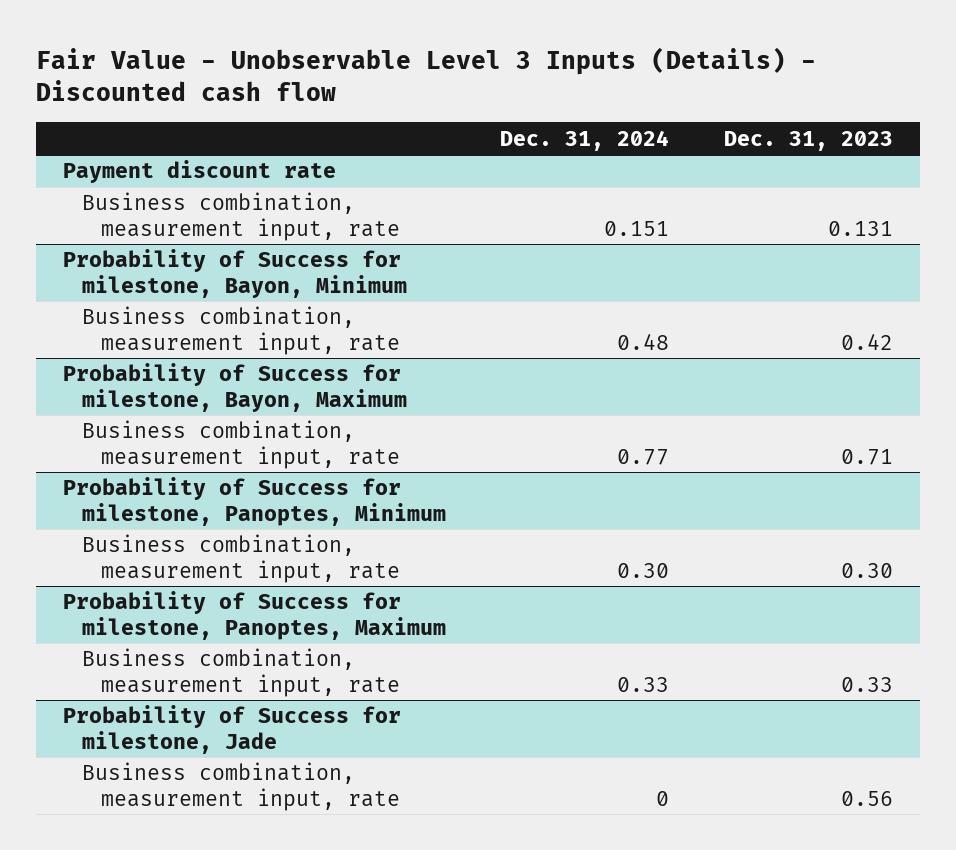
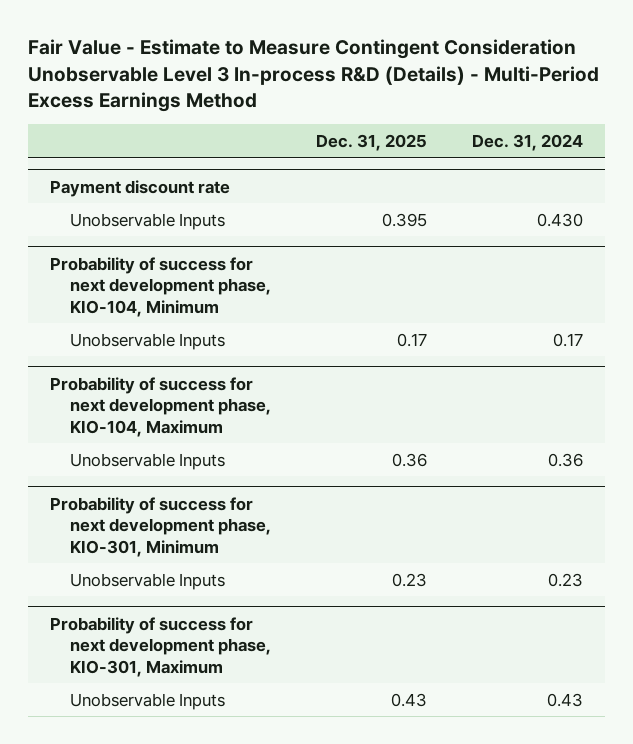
- Fair Value - Unobservable Level 3 Inputs (Details) - Discounted cash flow
+ Fair Value - Estimate to Measure Contingent Consideration Unobservable Level 3 In-process R&D (Details) - Multi-Period Excess Earnings Method
- | Dec. 31, 2024 | Dec. 31, 2023
+ | Dec. 31, 2025 | Dec. 31, 2024
@ Payment discount rate
- Business combination, measurement input, rate | 0.151 | 0.131
- Probability of Success for milestone, Bayon, Minimum
- Business combination, measurement input, rate | 0.48 | 0.42
- Probability of Success for milestone, Bayon, Maximum
- Business combination, measurement input, rate | 0.77 | 0.71
- Probability of Success for milestone, Panoptes, Minimum
- Business combination, measurement input, rate | 0.30 | 0.30
- Probability of Success for milestone, Panoptes, Maximum
- Business combination, measurement input, rate | 0.33 | 0.33
- Probability of Success for milestone, Jade
- Business combination, measurement input, rate | 0 | 0.56
@ Payment discount rate
+ Unobservable Inputs | 0.395 | 0.430
+ Probability of success for next development phase, KIO-104, Minimum
+ Unobservable Inputs | 0.17 | 0.17
+ Probability of success for next development phase, KIO-104, Maximum
+ Unobservable Inputs | 0.36 | 0.36
+ Probability of success for next development phase, KIO-301, Minimum
+ Unobservable Inputs | 0.23 | 0.23
+ Probability of success for next development phase, KIO-301, Maximum
+ Unobservable Inputs | 0.43 | 0.43

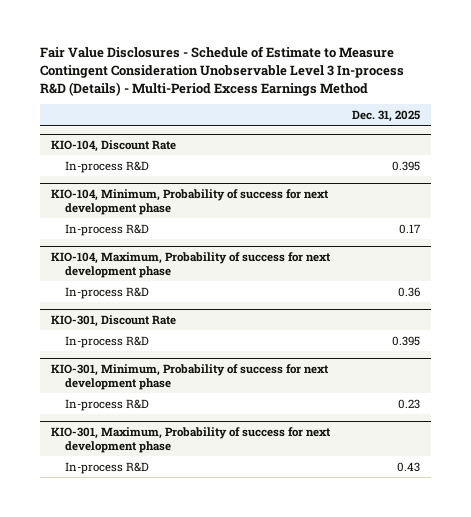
- Fair Value - Estimate to Measure Contingent Consideration Unobservable Level 3 In-process R&D (Details) - Multi-Period Excess Earnings Method
+ Fair Value Disclosures - Schedule of Estimate to Measure Contingent Consideration Unobservable Level 3 In-process R&D (Details) - Multi-Period Excess Earnings Method
- | Dec. 31, 2025 | Dec. 31, 2024
+ | Dec. 31, 2025
- Payment discount rate
- Unobservable Inputs | 0.395 | 0.430
- Probability of success for next development phase, KIO-104, Minimum
- Unobservable Inputs | 0.17 | 0.17
- Probability of success for next development phase, KIO-104, Maximum
- Unobservable Inputs | 0.36 | 0.36
- Probability of success for next development phase, KIO-301, Minimum
- Unobservable Inputs | 0.23 | 0.23
- Probability of success for next development phase, KIO-301, Maximum
- Unobservable Inputs | 0.43 | 0.43
+ KIO-104, Discount Rate
+ In-process R&D | 0.395
+ KIO-104, Minimum, Probability of success for next development phase
+ In-process R&D | 0.17
+ KIO-104, Maximum, Probability of success for next development phase
+ In-process R&D | 0.36
+ KIO-301, Discount Rate
+ In-process R&D | 0.395
+ KIO-301, Minimum, Probability of success for next development phase
+ In-process R&D | 0.23
+ KIO-301, Maximum, Probability of success for next development phase
+ In-process R&D | 0.43

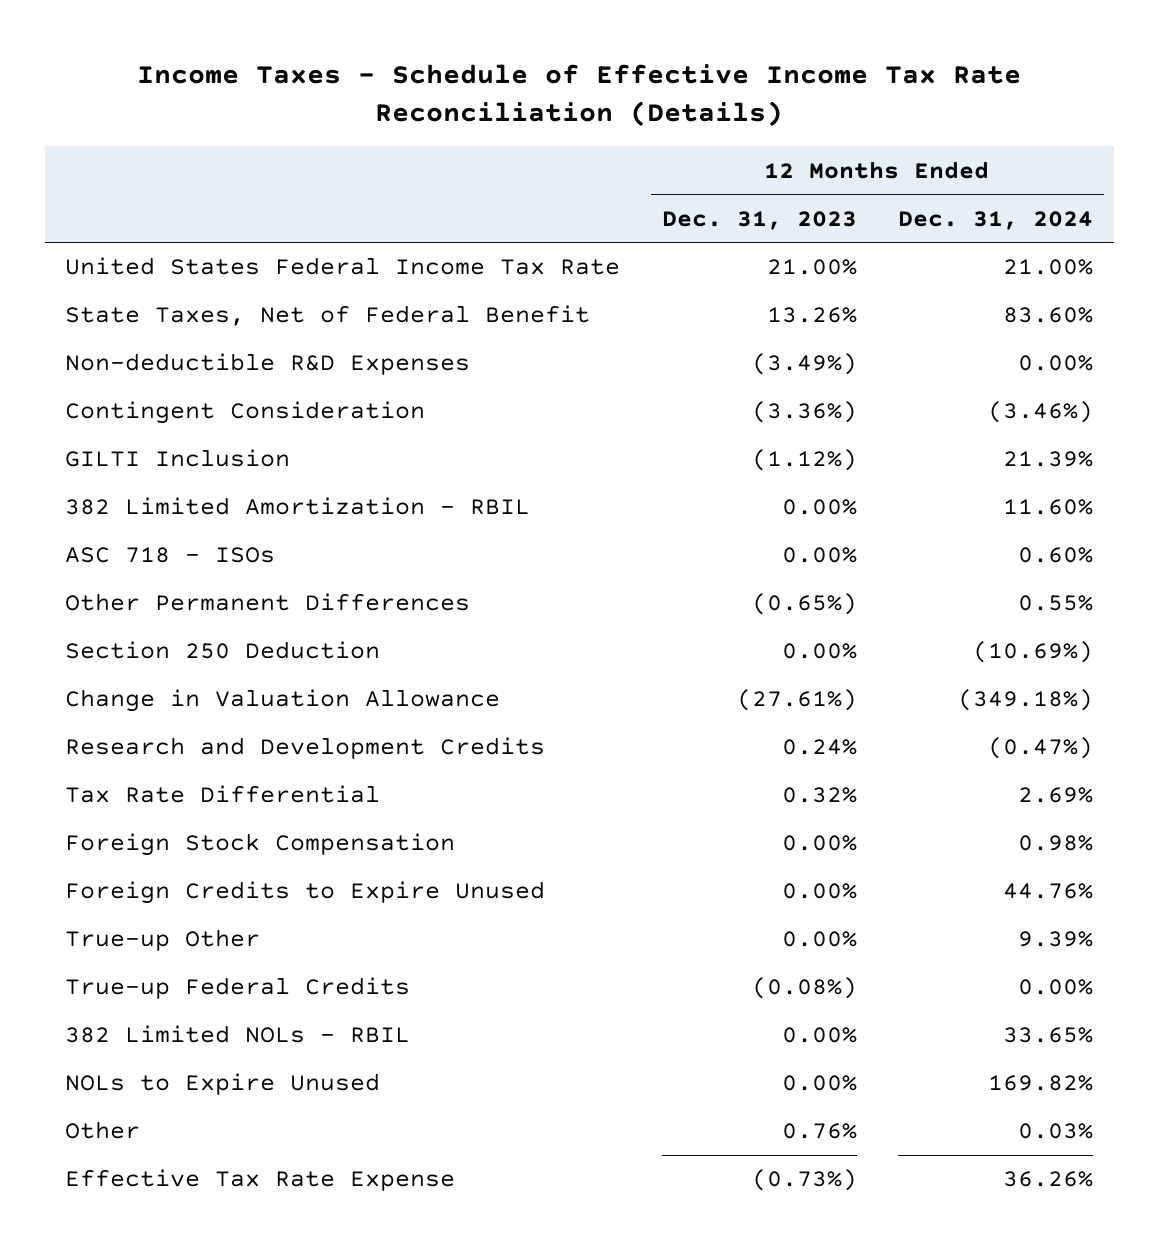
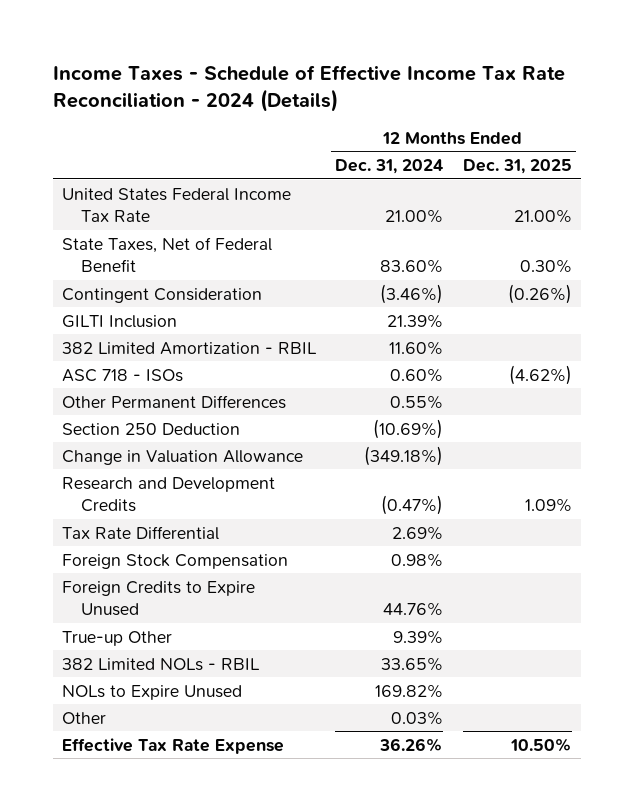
- Income Taxes - Schedule of Effective Income Tax Rate Reconciliation (Details)
+ Income Taxes - Schedule of Effective Income Tax Rate Reconciliation - 2024 (Details)
- | 12 Months Ended Dec. 31, 2023 | 12 Months Ended Dec. 31, 2024
+ | 12 Months Ended Dec. 31, 2024 | 12 Months Ended Dec. 31, 2025
- Non-deductible R&D Expenses | (3.49%) | 0.00%
- True-up Federal Credits | (0.08%) | 0.00%

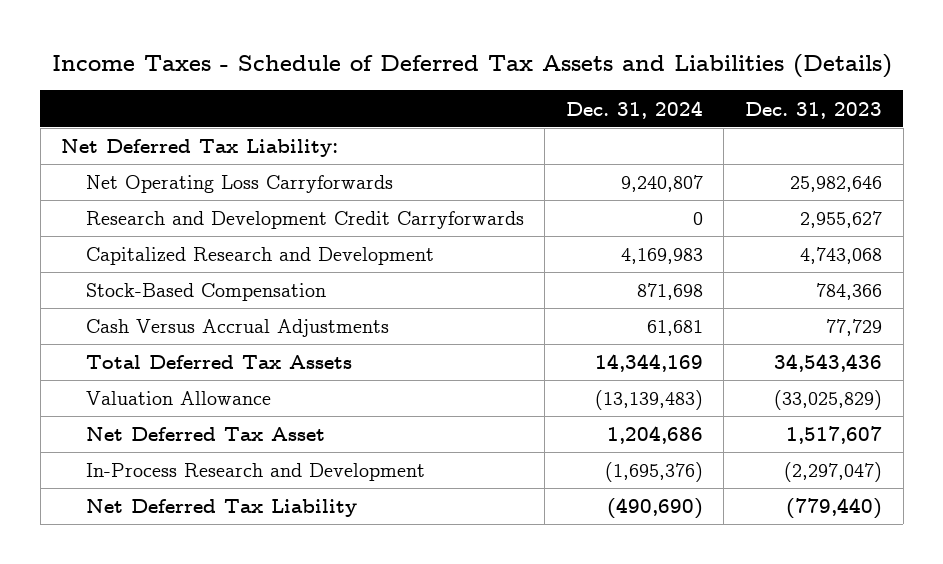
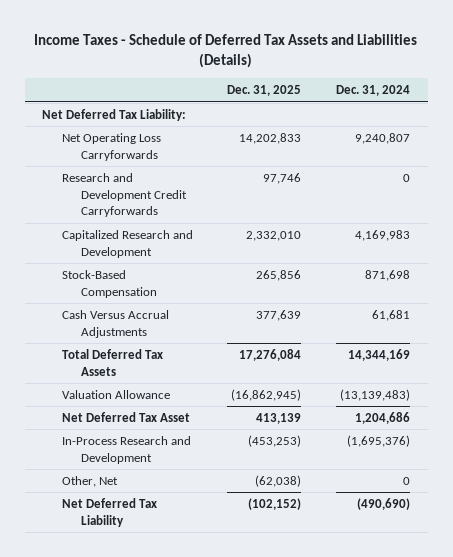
- | Dec. 31, 2024 | Dec. 31, 2023
+ | Dec. 31, 2025 | Dec. 31, 2024
+ Other, Net | (62,038) | 0

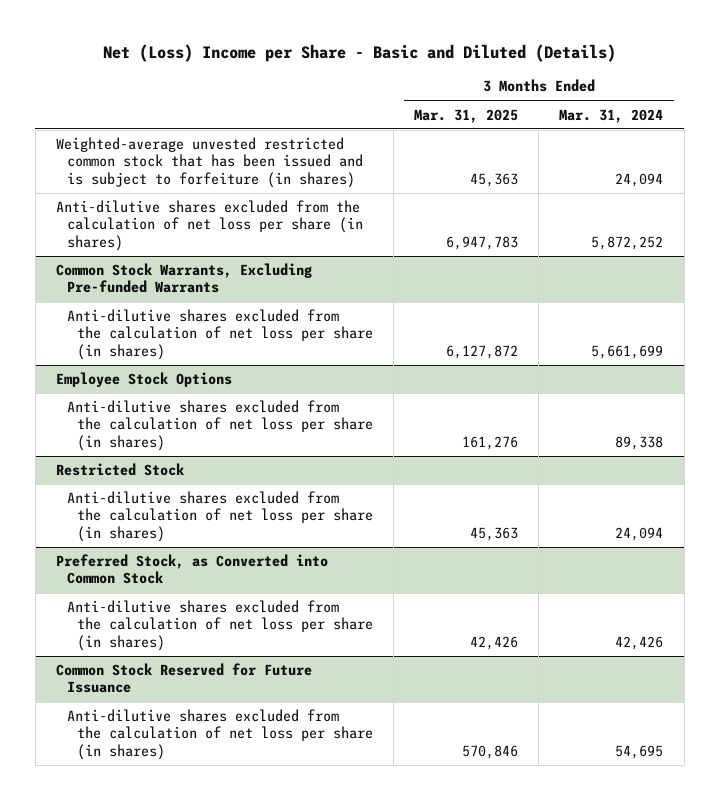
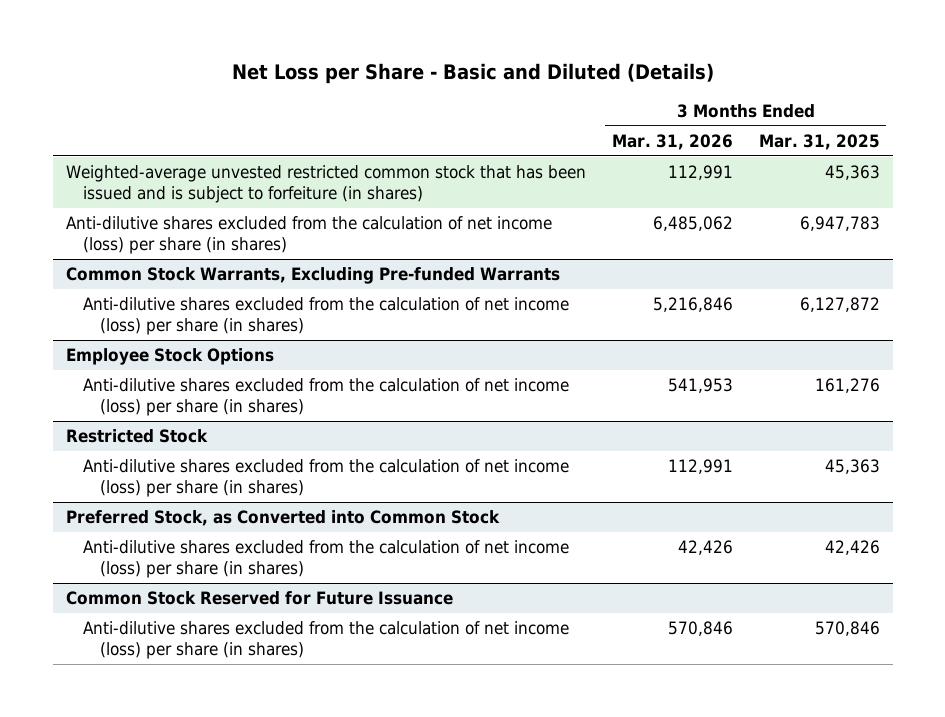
- Net (Loss) Income per Share - Basic and Diluted (Details)
+ Net Loss per Share - Basic and Diluted (Details)
- | 3 Months Ended Mar. 31, 2025 | 3 Months Ended Mar. 31, 2024
+ | 3 Months Ended Mar. 31, 2026 | 3 Months Ended Mar. 31, 2025
- Anti-dilutive shares excluded from the calculation of net loss per share (in shares) | 6,947,783 | 5,872,252
+ Anti-dilutive shares excluded from the calculation of net income (loss) per share (in shares) | 6,485,062 | 6,947,783
@ Common Stock Warrants, Excluding Pre-funded Warrants
- Anti-dilutive shares excluded from the calculation of net loss per share (in shares) | 6,127,872 | 5,661,699
+ Anti-dilutive shares excluded from the calculation of net income (loss) per share (in shares) | 5,216,846 | 6,127,872
@ Employee Stock Options
- Anti-dilutive shares excluded from the calculation of net loss per share (in shares) | 161,276 | 89,338
+ Anti-dilutive shares excluded from the calculation of net income (loss) per share (in shares) | 541,953 | 161,276
@ Restricted Stock
- Anti-dilutive shares excluded from the calculation of net loss per share (in shares) | 45,363 | 24,094
+ Anti-dilutive shares excluded from the calculation of net income (loss) per share (in shares) | 112,991 | 45,363
@ Preferred Stock, as Converted into Common Stock
- Anti-dilutive shares excluded from the calculation of net loss per share (in shares) | 42,426 | 42,426
+ Anti-dilutive shares excluded from the calculation of net income (loss) per share (in shares) | 42,426 | 42,426
@ Common Stock Reserved for Future Issuance
- Anti-dilutive shares excluded from the calculation of net loss per share (in shares) | 570,846 | 54,695
+ Anti-dilutive shares excluded from the calculation of net income (loss) per share (in shares) | 570,846 | 570,846

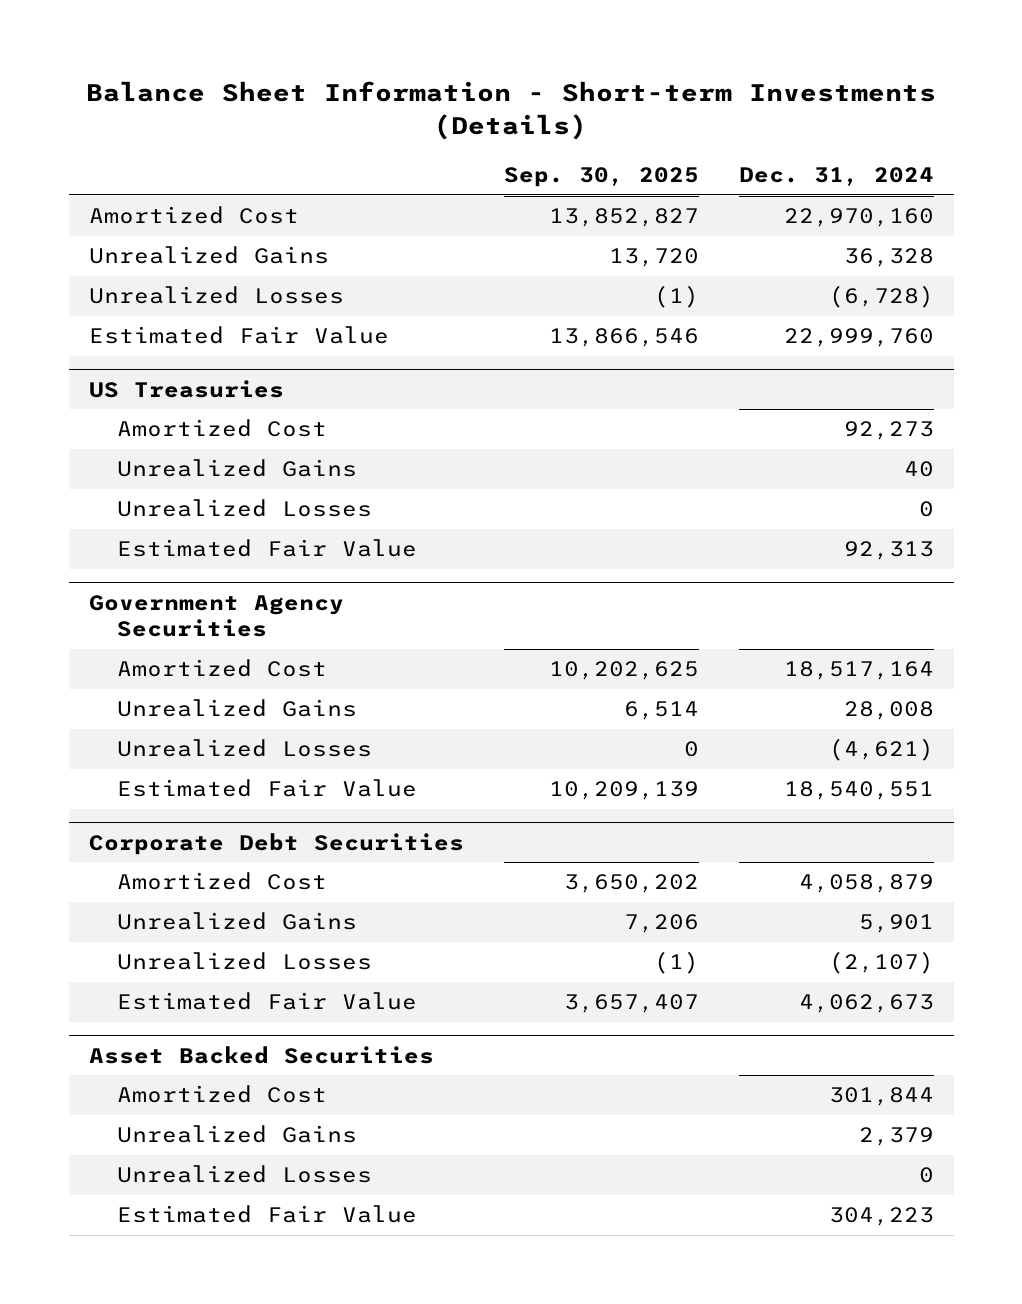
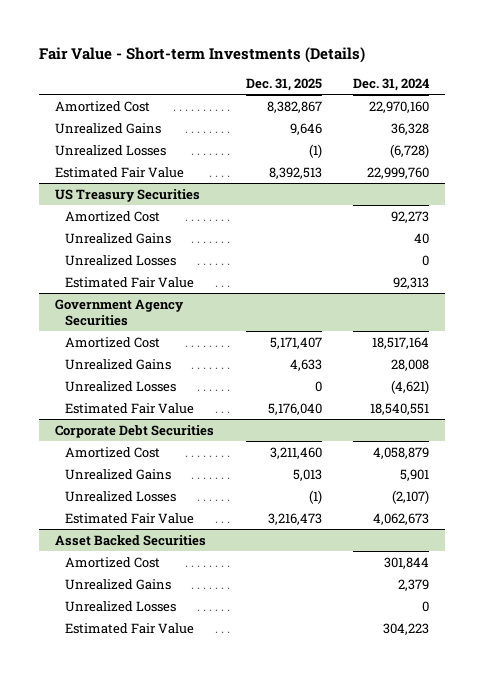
- Balance Sheet Information - Short-term Investments (Details)
+ Fair Value - Short-term Investments (Details)
- | Sep. 30, 2025 | Dec. 31, 2024
+ | Dec. 31, 2025 | Dec. 31, 2024
- US Treasuries
+ US Treasury Securities

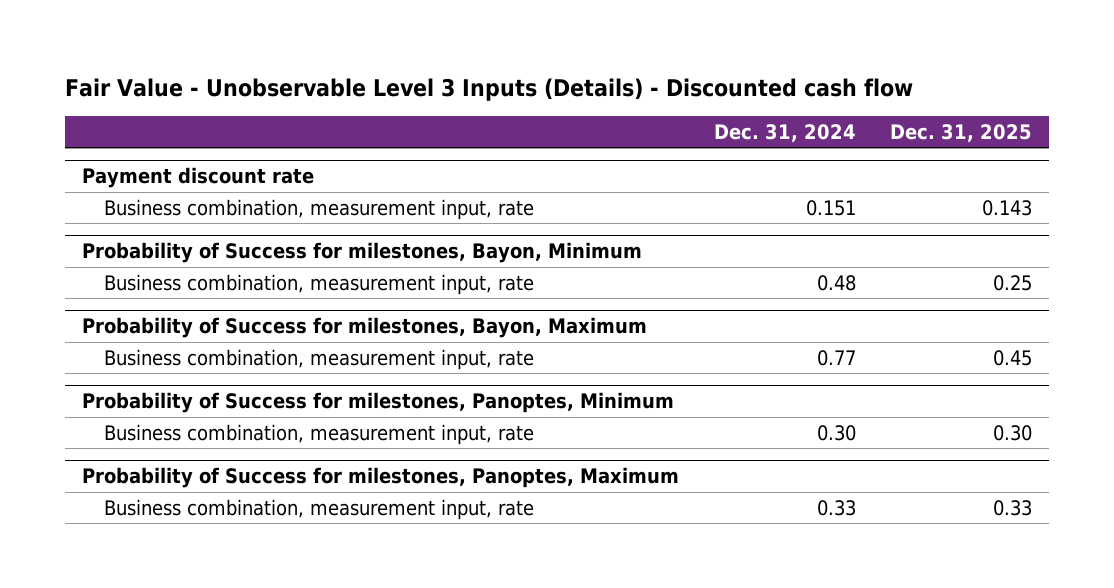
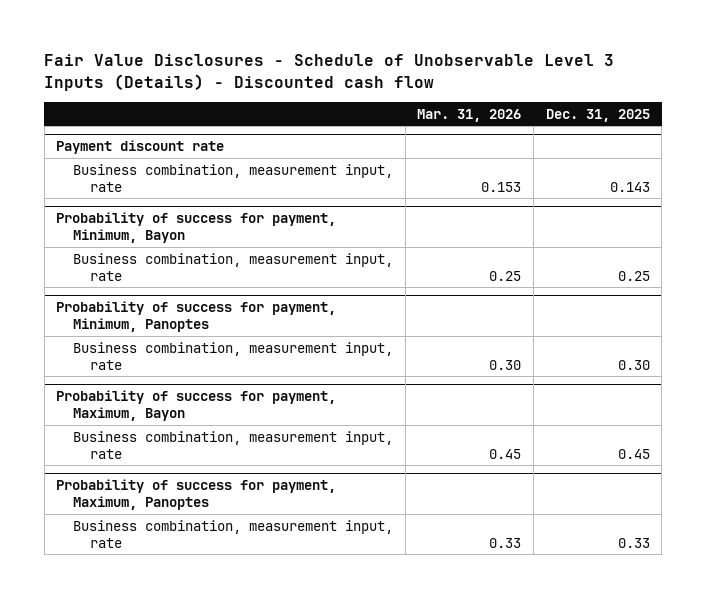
- Fair Value - Unobservable Level 3 Inputs (Details) - Discounted cash flow
+ Fair Value Disclosures - Schedule of Unobservable Level 3 Inputs (Details) - Discounted cash flow
- | Dec. 31, 2024 | Dec. 31, 2025
+ | Mar. 31, 2026 | Dec. 31, 2025
- Probability of Success for milestones, Bayon, Minimum
+ Probability of success for payment, Minimum, Bayon
- Probability of Success for milestones, Bayon, Maximum
- Business combination, measurement input, rate | 0.77 | 0.45
- Probability of Success for milestones, Panoptes, Minimum
+ Probability of success for payment, Minimum, Panoptes
- Probability of Success for milestones, Panoptes, Maximum
+ Probability of success for payment, Maximum, Bayon
+ Business combination, measurement input, rate | 0.45 | 0.45
+ Probability of success for payment, Maximum, Panoptes

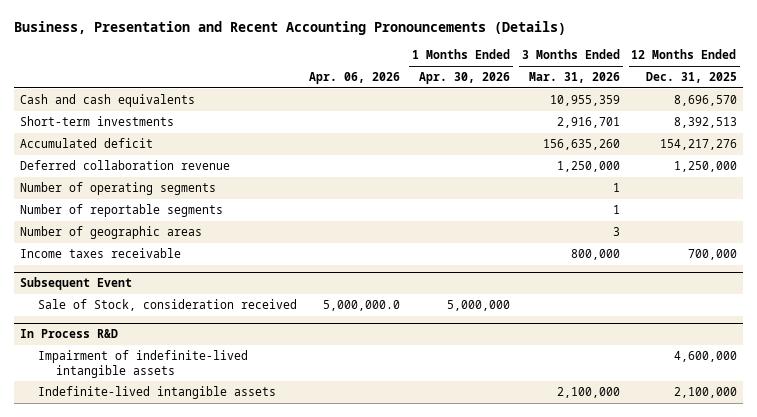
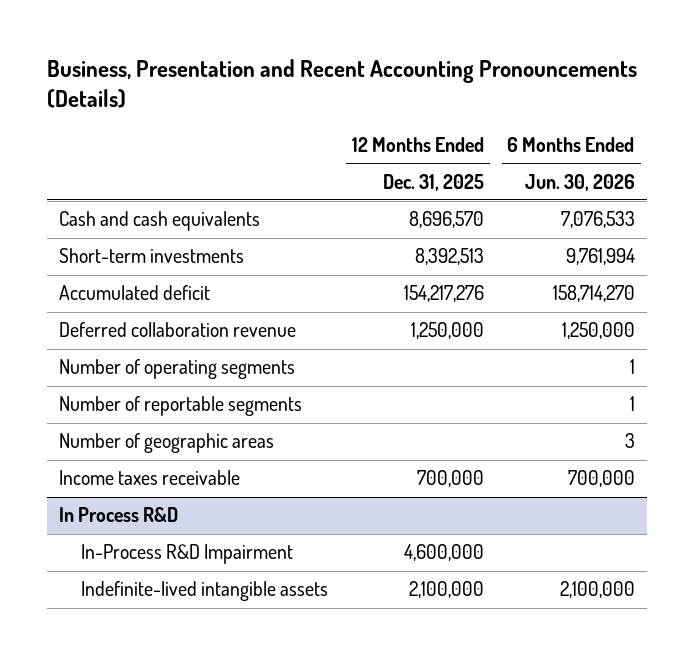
- | Apr. 06, 2026 | 1 Months Ended Apr. 30, 2026 | 3 Months Ended Mar. 31, 2026 | 12 Months Ended Dec. 31, 2025
+ | 12 Months Ended Dec. 31, 2025 | 6 Months Ended Jun. 30, 2026
- Subsequent Event
- Sale of Stock, consideration received | 5,000,000.0 | 5,000,000 | |
@ In Process R&D
- Impairment of indefinite-lived intangible assets | | | | 4,600,000
+ In-Process R&D Impairment | 4,600,000 |

